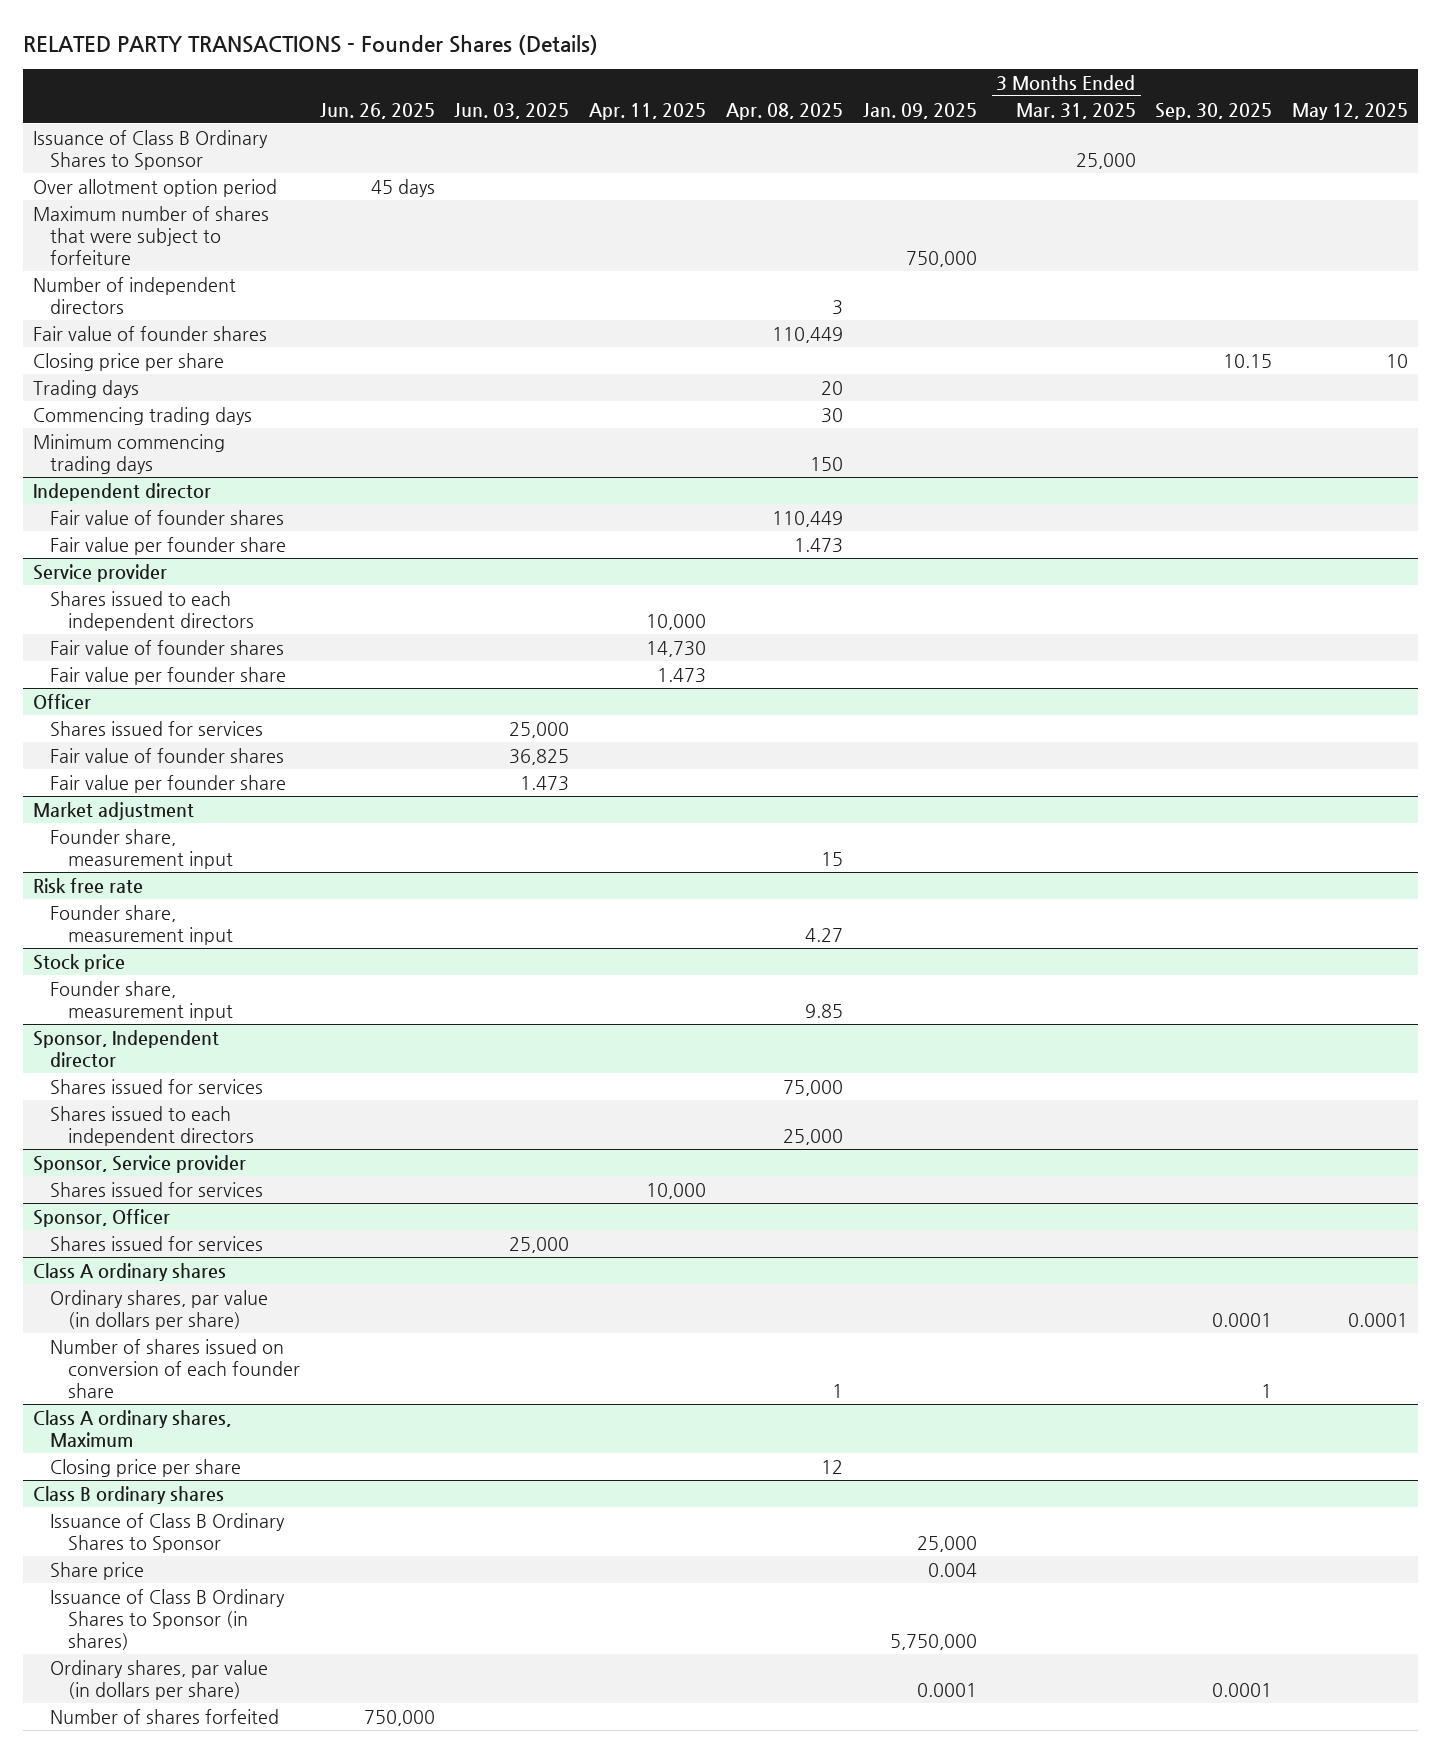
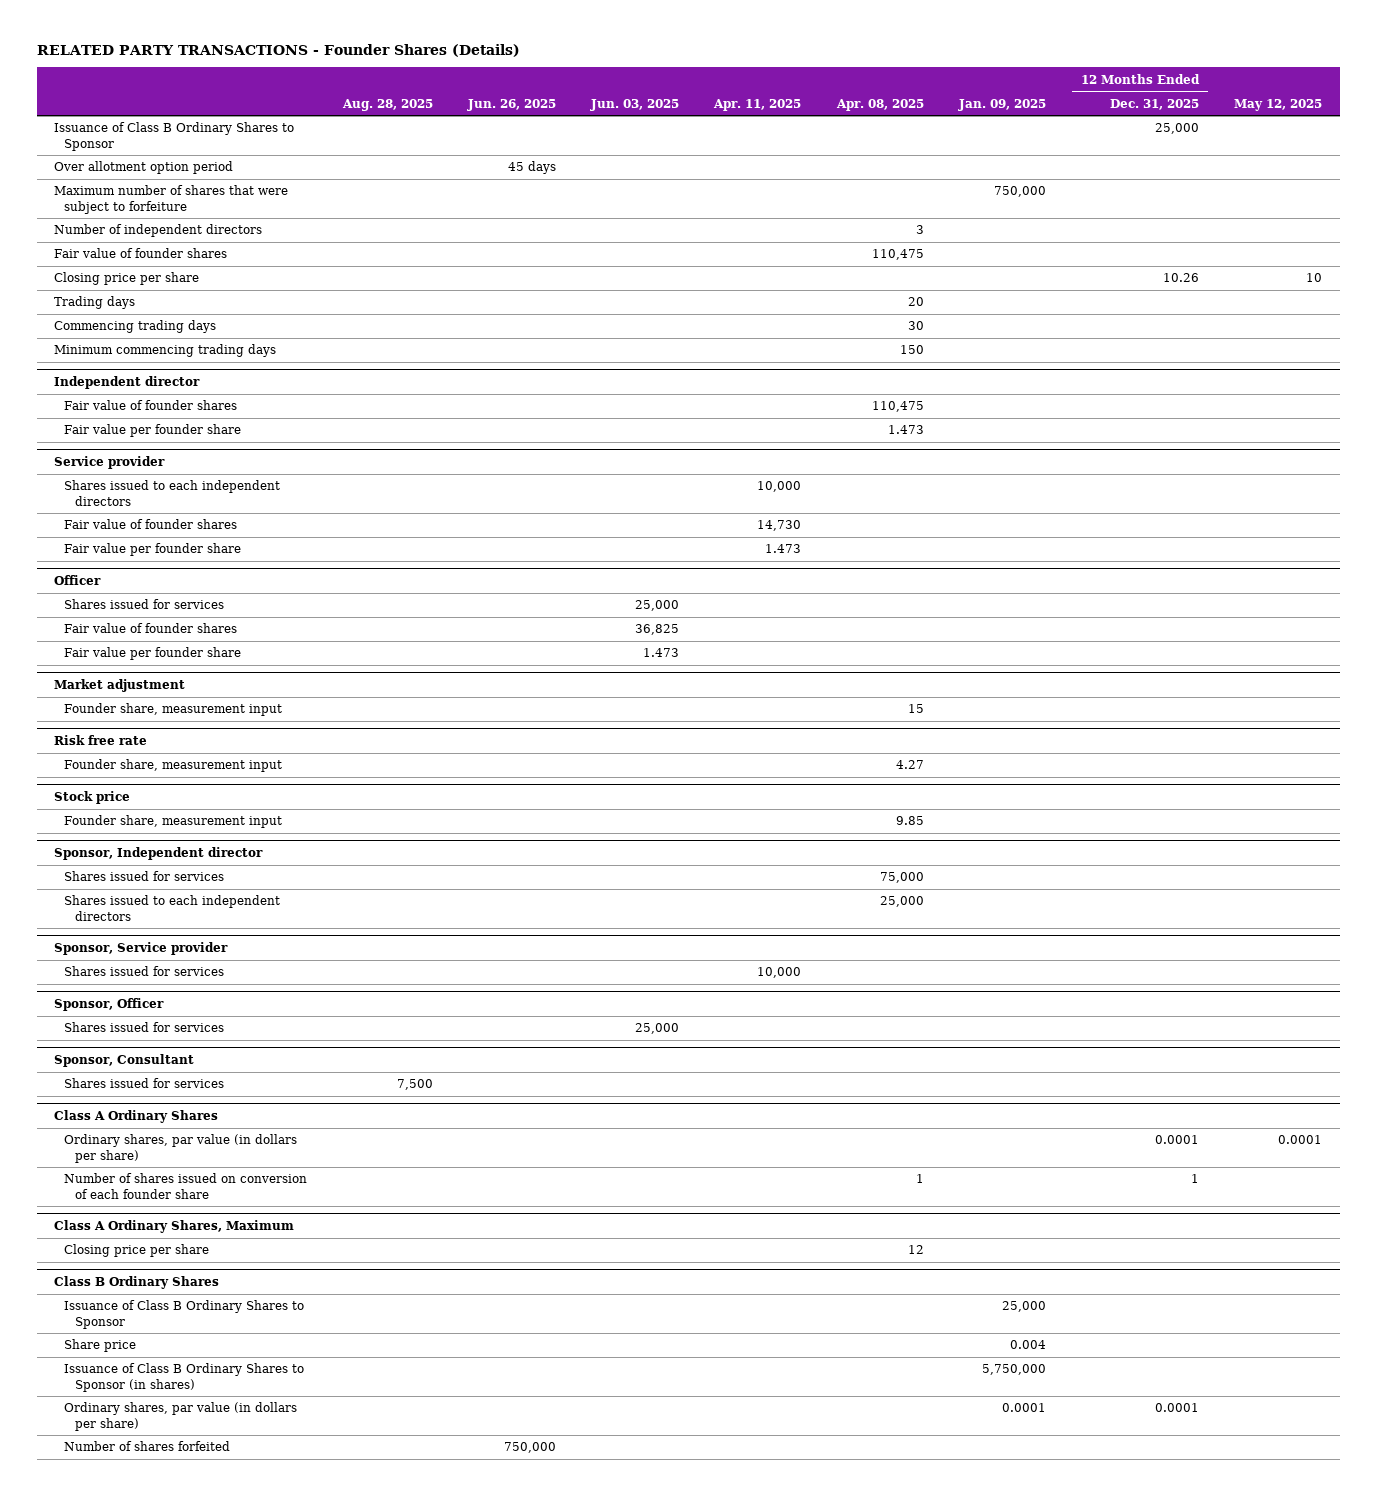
- | Jun. 26, 2025 | Jun. 03, 2025 | Apr. 11, 2025 | Apr. 08, 2025 | Jan. 09, 2025 | 3 Months Ended Mar. 31, 2025 | Sep. 30, 2025 | May 12, 2025
+ | Aug. 28, 2025 | Jun. 26, 2025 | Jun. 03, 2025 | Apr. 11, 2025 | Apr. 08, 2025 | Jan. 09, 2025 | 12 Months Ended Dec. 31, 2025 | May 12, 2025
- Fair value of founder shares | | | | 110,449 | | | |
+ Fair value of founder shares | | | | | 110,475 | | |
@ Independent director
- Fair value of founder shares | | | | 110,449 | | | |
+ Fair value of founder shares | | | | | 110,475 | | |
- Class A ordinary shares
+ Sponsor, Consultant
+ Shares issued for services | 7,500 | | | | | | |
+ Class A Ordinary Shares
- Class A ordinary shares, Maximum
+ Class A Ordinary Shares, Maximum
- Class B ordinary shares
+ Class B Ordinary Shares

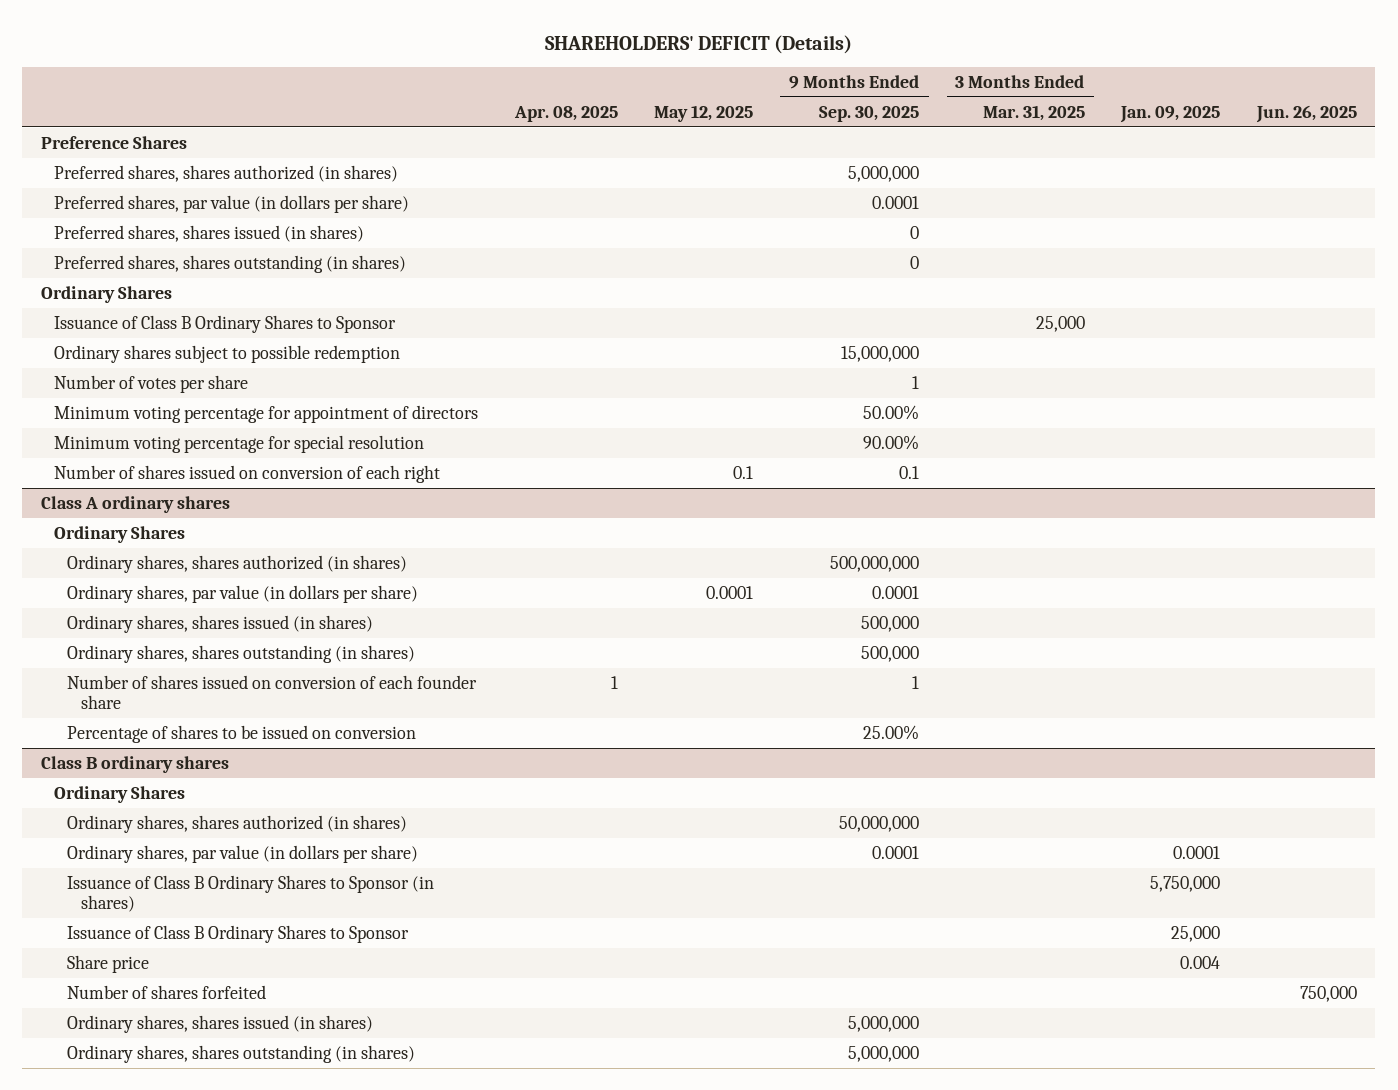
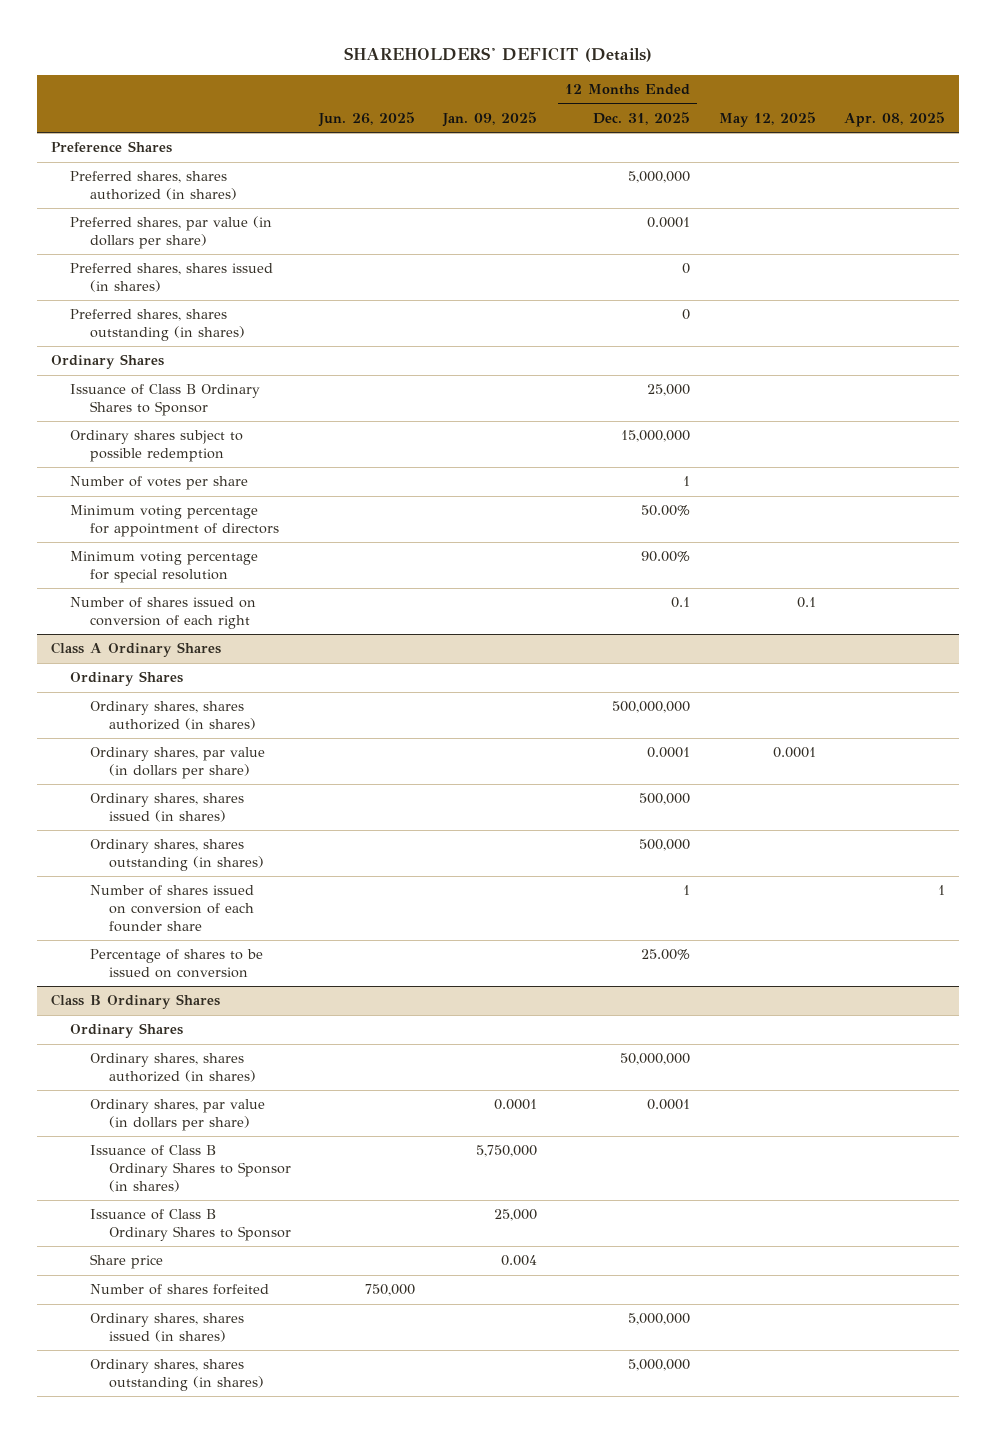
- | Apr. 08, 2025 | May 12, 2025 | 9 Months Ended Sep. 30, 2025 | 3 Months Ended Mar. 31, 2025 | Jan. 09, 2025 | Jun. 26, 2025
+ | Jun. 26, 2025 | Jan. 09, 2025 | 12 Months Ended Dec. 31, 2025 | May 12, 2025 | Apr. 08, 2025
- Class A ordinary shares
+ Class A Ordinary Shares
- Class B ordinary shares
+ Class B Ordinary Shares

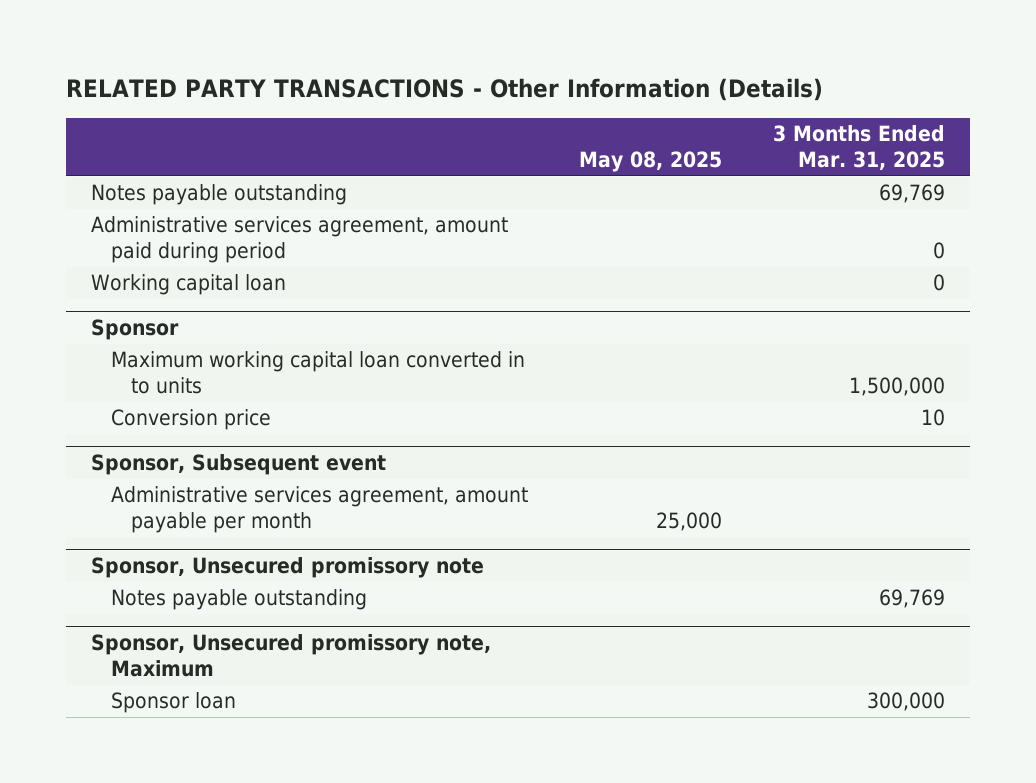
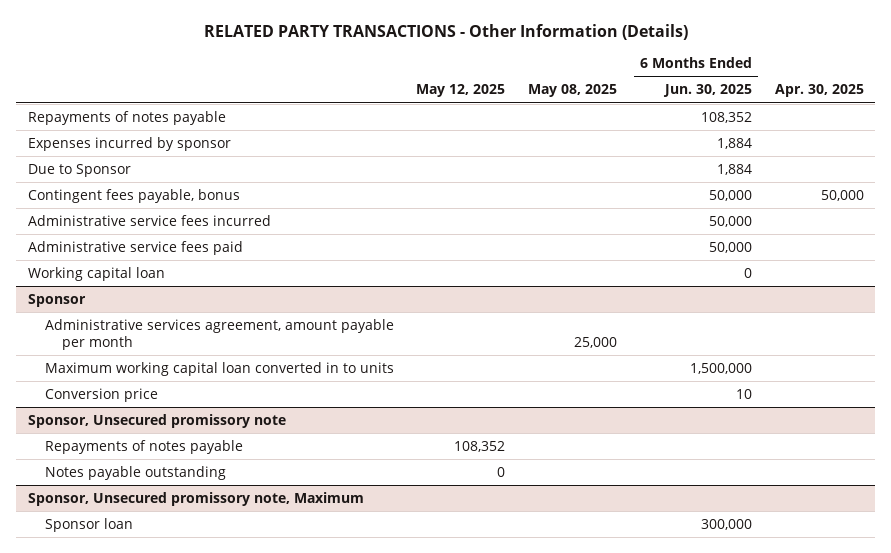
- | May 08, 2025 | 3 Months Ended Mar. 31, 2025
+ | May 12, 2025 | May 08, 2025 | 6 Months Ended Jun. 30, 2025 | Apr. 30, 2025
- Notes payable outstanding | | 69,769
- Administrative services agreement, amount paid during period | | 0
+ Repayments of notes payable | | | 108,352 |
+ Expenses incurred by sponsor | | | 1,884 |
+ Due to Sponsor | | | 1,884 |
+ Contingent fees payable, bonus | | | 50,000 | 50,000
+ Administrative service fees incurred | | | 50,000 |
+ Administrative service fees paid | | | 50,000 |
@ Sponsor
+ Administrative services agreement, amount payable per month | | 25,000 | |
- Sponsor, Subsequent event
- Administrative services agreement, amount payable per month | 25,000 |
@ Sponsor, Unsecured promissory note
+ Repayments of notes payable | 108,352 | | |

